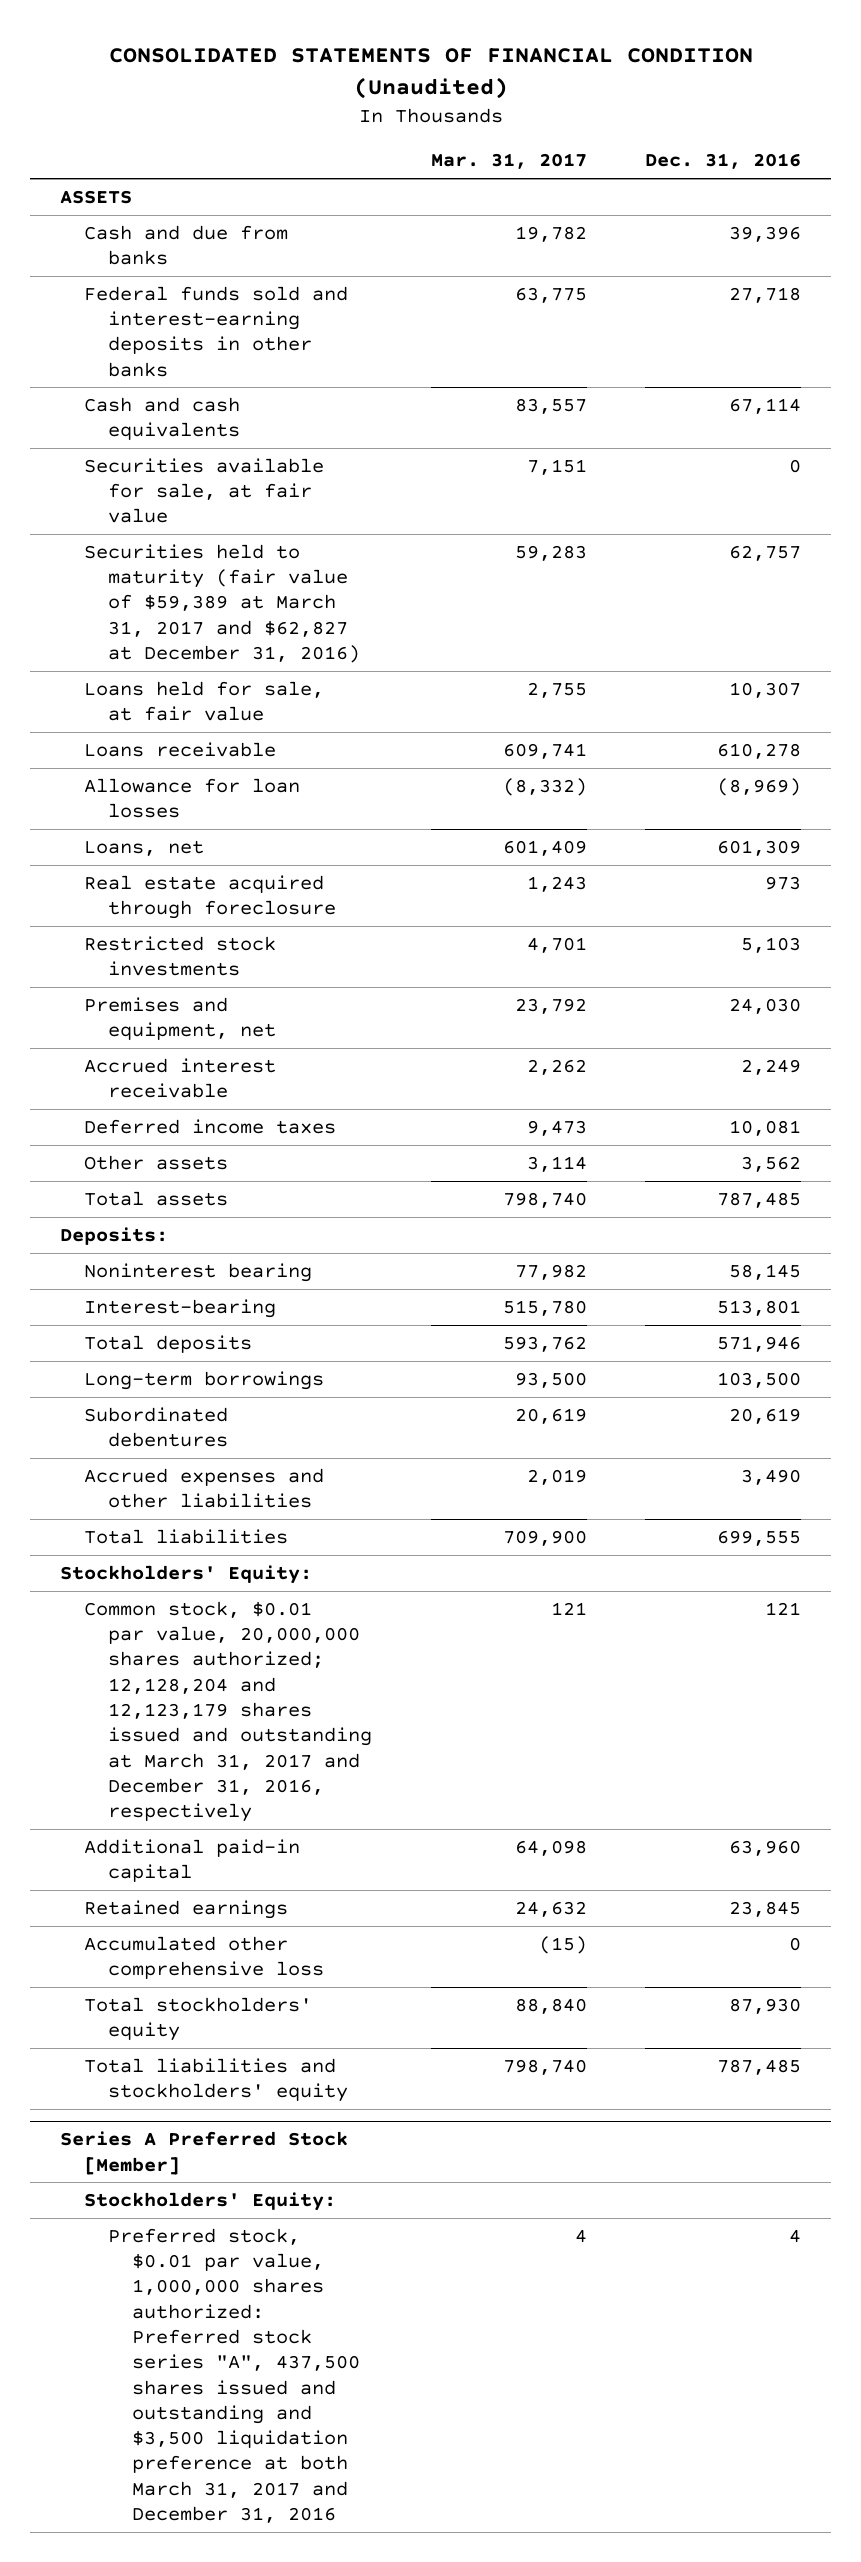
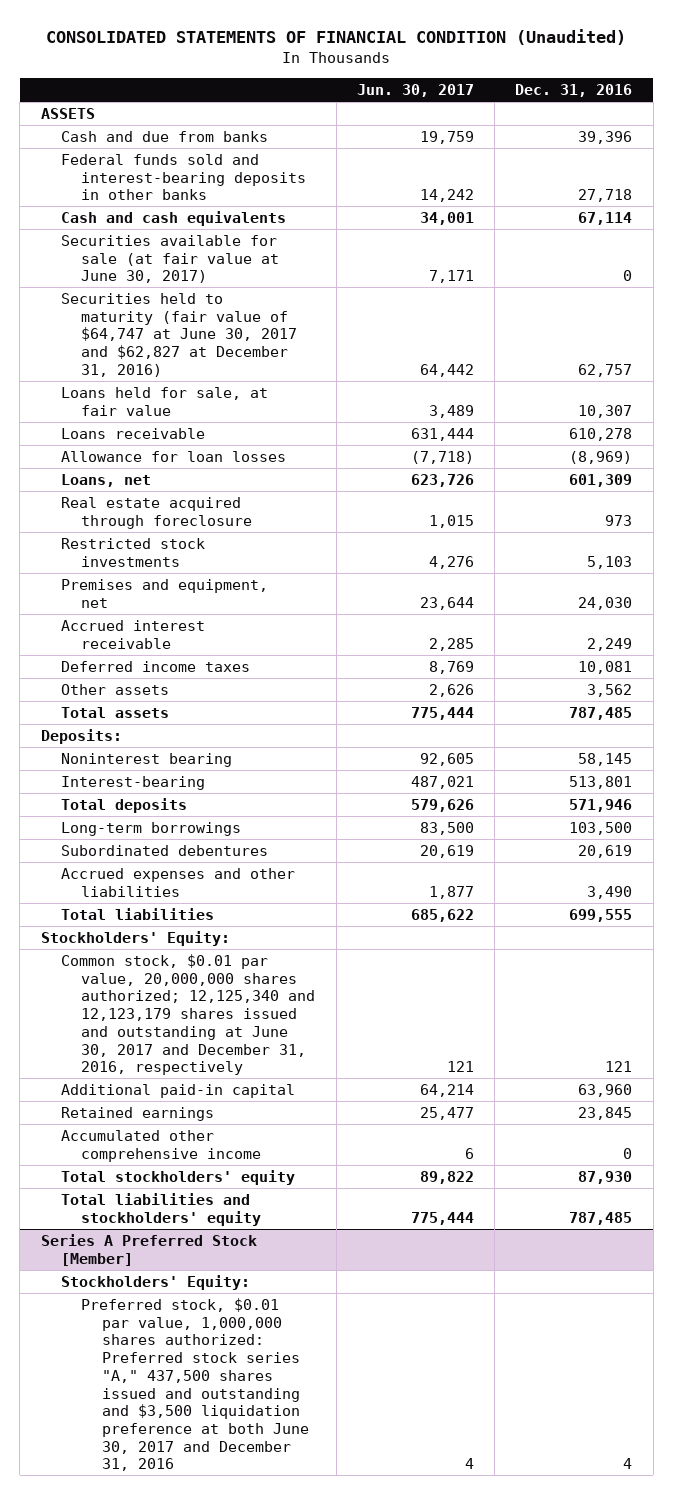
- | Mar. 31, 2017 | Dec. 31, 2016
+ | Jun. 30, 2017 | Dec. 31, 2016
- Federal funds sold and interest-earning deposits in other banks | 63,775 | 27,718
+ Federal funds sold and interest-bearing deposits in other banks | 14,242 | 27,718
- Securities available for sale, at fair value | 7,151 | 0
- Securities held to maturity (fair value of $59,389 at March 31, 2017 and $62,827 at December 31, 2016) | 59,283 | 62,757
+ Securities available for sale (at fair value at June 30, 2017) | 7,171 | 0
+ Securities held to maturity (fair value of $64,747 at June 30, 2017 and $62,827 at December 31, 2016) | 64,442 | 62,757
- Common stock, $0.01 par value, 20,000,000 shares authorized; 12,128,204 and 12,123,179 shares issued and outstanding at March 31, 2017 and December 31, 2016, respectively | 121 | 121
+ Common stock, $0.01 par value, 20,000,000 shares authorized; 12,125,340 and 12,123,179 shares issued and outstanding at June 30, 2017 and December 31, 2016, respectively | 121 | 121
- Accumulated other comprehensive loss | (15) | 0
+ Accumulated other comprehensive income | 6 | 0
@ Series A Preferred Stock [Member]
- Preferred stock, $0.01 par value, 1,000,000 shares authorized: Preferred stock series "A", 437,500 shares issued and outstanding and $3,500 liquidation preference at both March 31, 2017 and December 31, 2016 | 4 | 4
+ Preferred stock, $0.01 par value, 1,000,000 shares authorized: Preferred stock series "A," 437,500 shares issued and outstanding and $3,500 liquidation preference at both June 30, 2017 and December 31, 2016 | 4 | 4

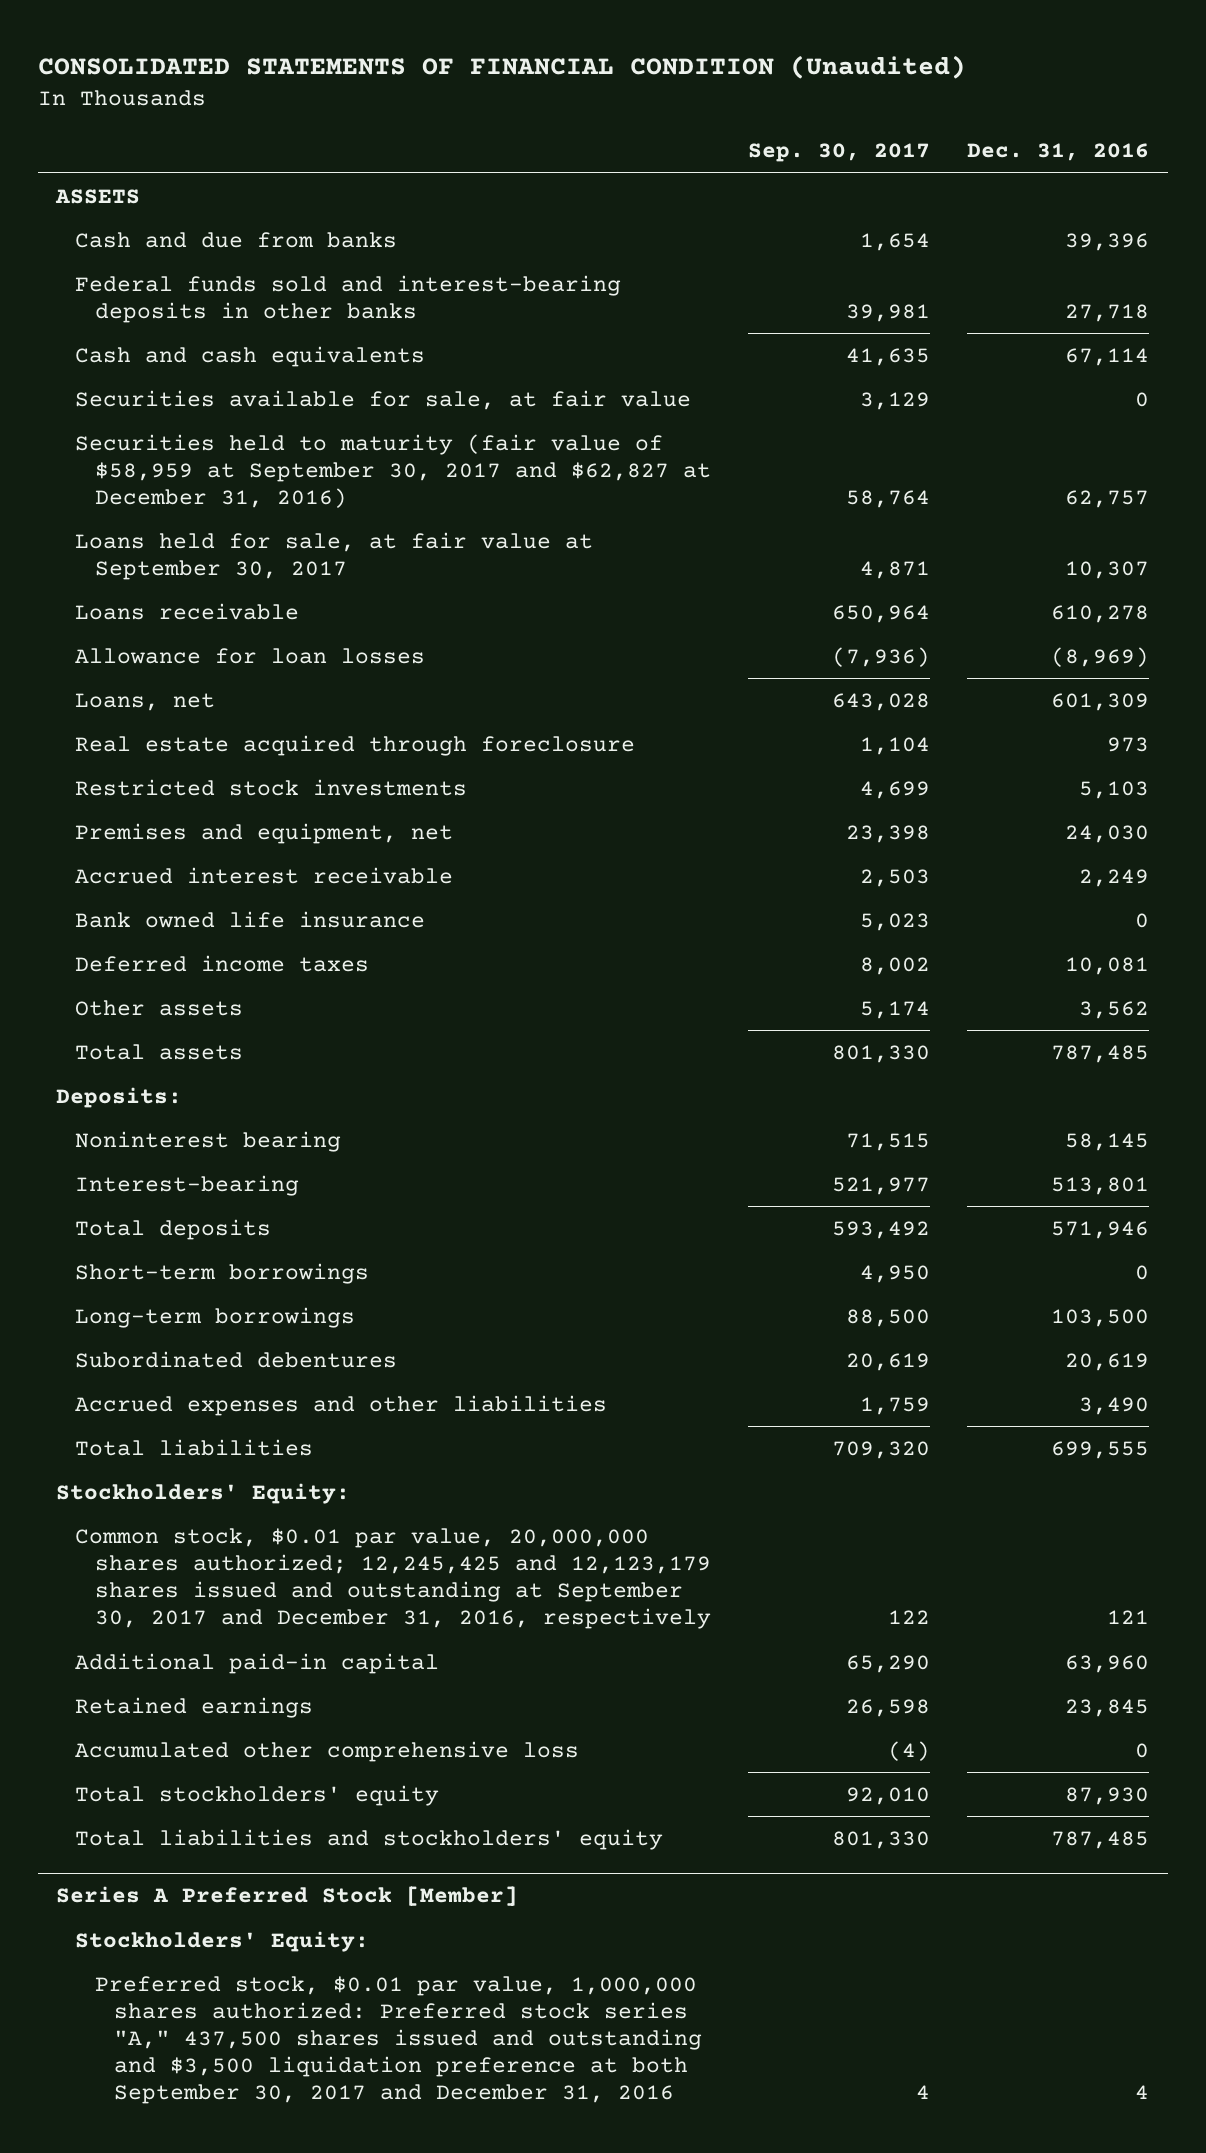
- | Jun. 30, 2017 | Dec. 31, 2016
+ | Sep. 30, 2017 | Dec. 31, 2016
- Securities available for sale (at fair value at June 30, 2017) | 7,171 | 0
- Securities held to maturity (fair value of $64,747 at June 30, 2017 and $62,827 at December 31, 2016) | 64,442 | 62,757
- Loans held for sale, at fair value | 3,489 | 10,307
+ Securities available for sale, at fair value | 3,129 | 0
+ Securities held to maturity (fair value of $58,959 at September 30, 2017 and $62,827 at December 31, 2016) | 58,764 | 62,757
+ Loans held for sale, at fair value at September 30, 2017 | 4,871 | 10,307
+ Bank owned life insurance | 5,023 | 0
+ Short-term borrowings | 4,950 | 0
- Common stock, $0.01 par value, 20,000,000 shares authorized; 12,125,340 and 12,123,179 shares issued and outstanding at June 30, 2017 and December 31, 2016, respectively | 121 | 121
+ Common stock, $0.01 par value, 20,000,000 shares authorized; 12,245,425 and 12,123,179 shares issued and outstanding at September 30, 2017 and December 31, 2016, respectively | 122 | 121
- Accumulated other comprehensive income | 6 | 0
+ Accumulated other comprehensive loss | (4) | 0
@ Series A Preferred Stock [Member]
- Preferred stock, $0.01 par value, 1,000,000 shares authorized: Preferred stock series "A," 437,500 shares issued and outstanding and $3,500 liquidation preference at both June 30, 2017 and December 31, 2016 | 4 | 4
+ Preferred stock, $0.01 par value, 1,000,000 shares authorized: Preferred stock series "A," 437,500 shares issued and outstanding and $3,500 liquidation preference at both September 30, 2017 and December 31, 2016 | 4 | 4

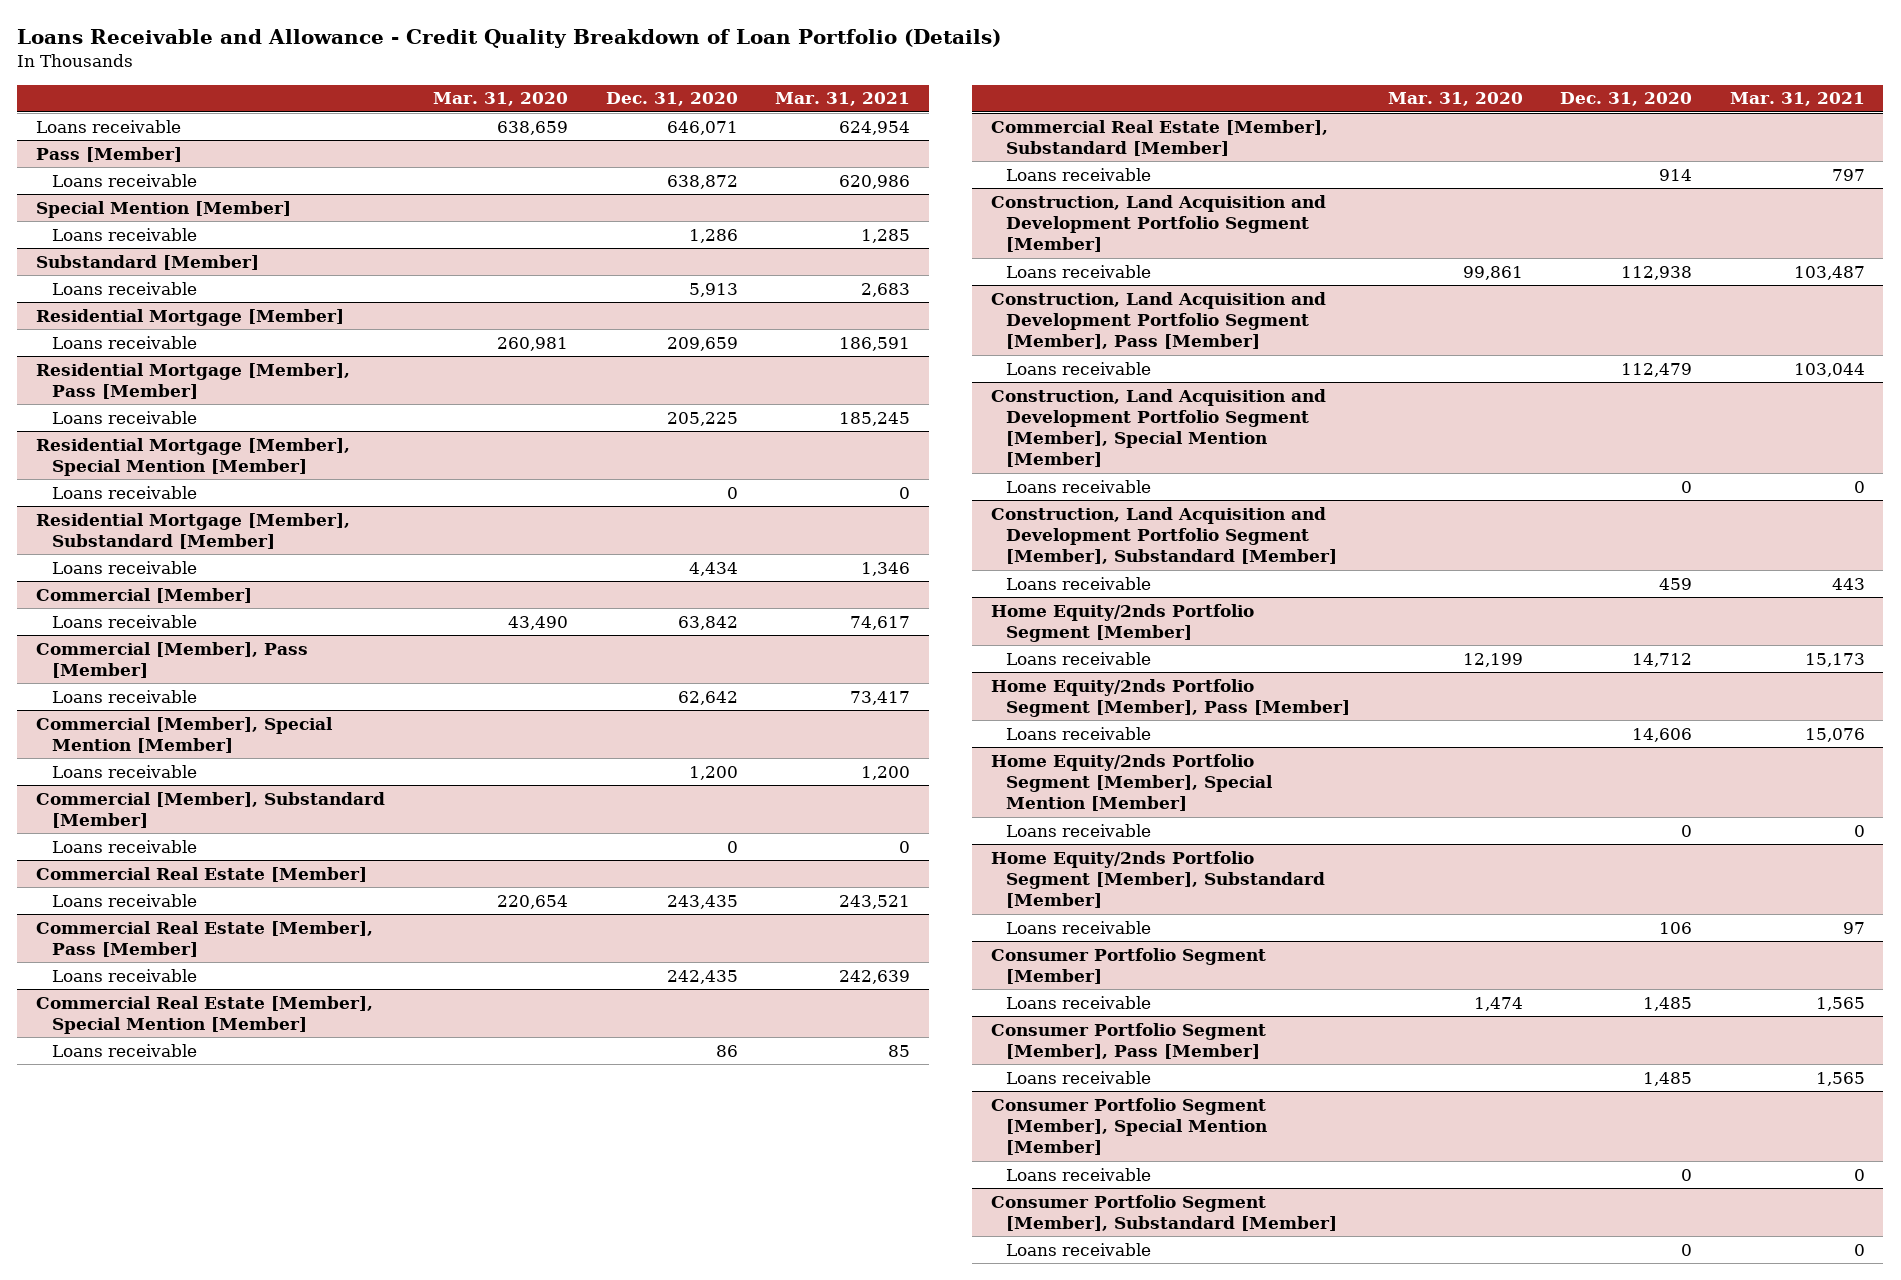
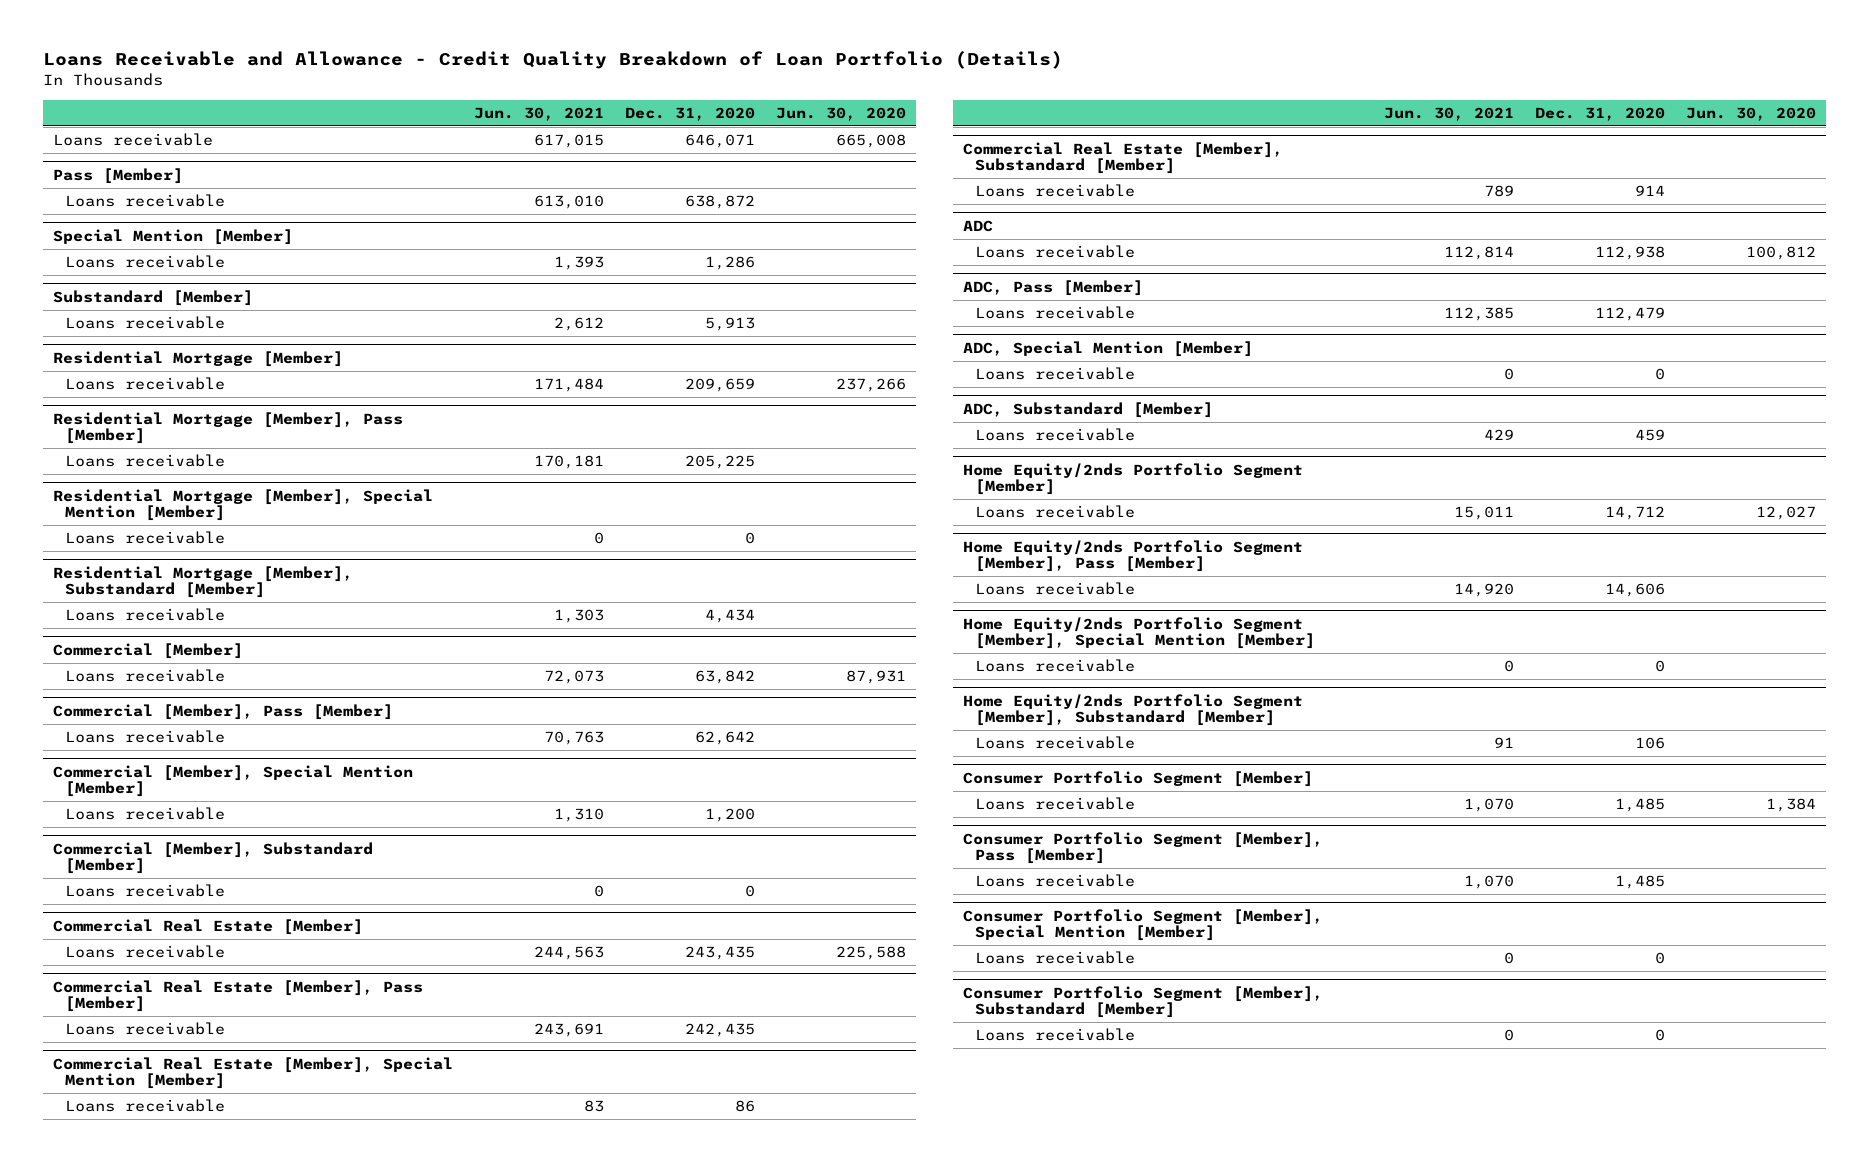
- | Mar. 31, 2020 | Dec. 31, 2020 | Mar. 31, 2021
+ | Jun. 30, 2021 | Dec. 31, 2020 | Jun. 30, 2020
- Construction, Land Acquisition and Development Portfolio Segment [Member]
+ ADC
- Construction, Land Acquisition and Development Portfolio Segment [Member], Pass [Member]
+ ADC, Pass [Member]
- Construction, Land Acquisition and Development Portfolio Segment [Member], Special Mention [Member]
+ ADC, Special Mention [Member]
- Construction, Land Acquisition and Development Portfolio Segment [Member], Substandard [Member]
+ ADC, Substandard [Member]

